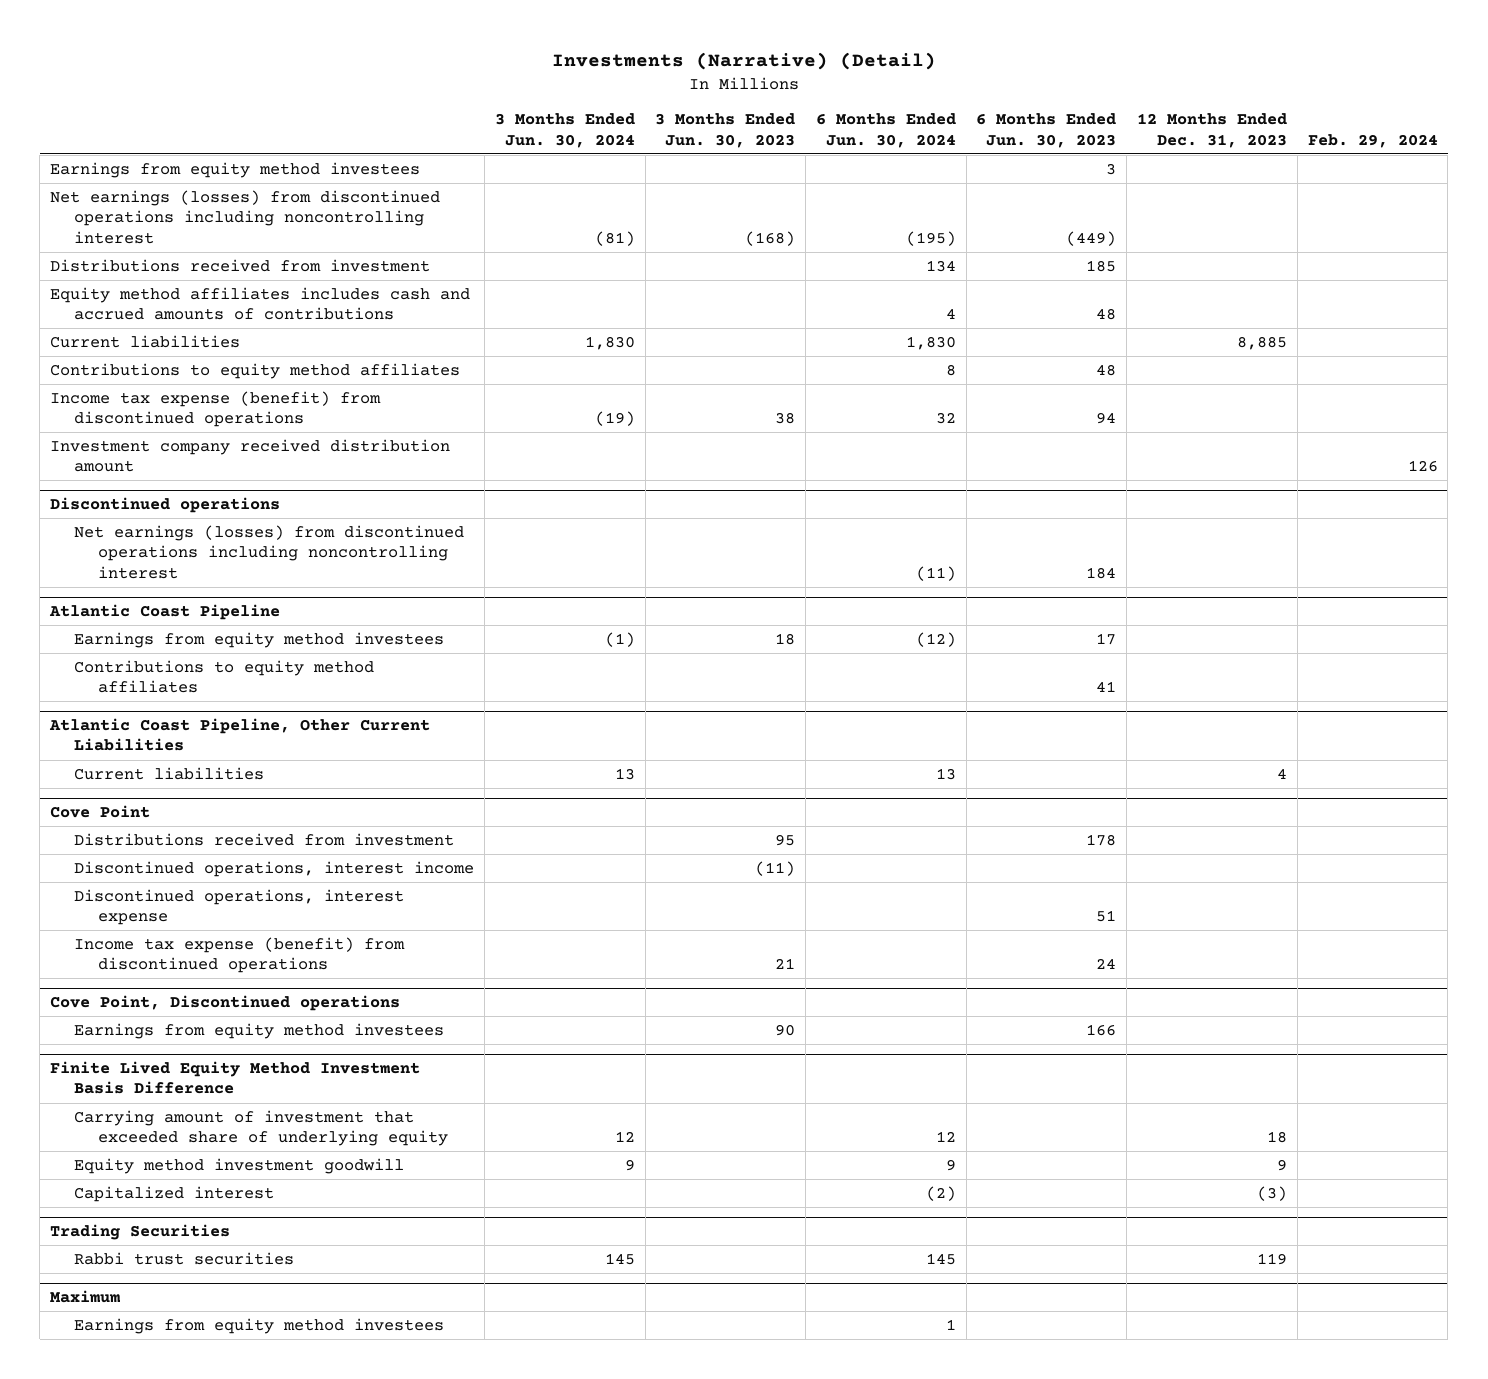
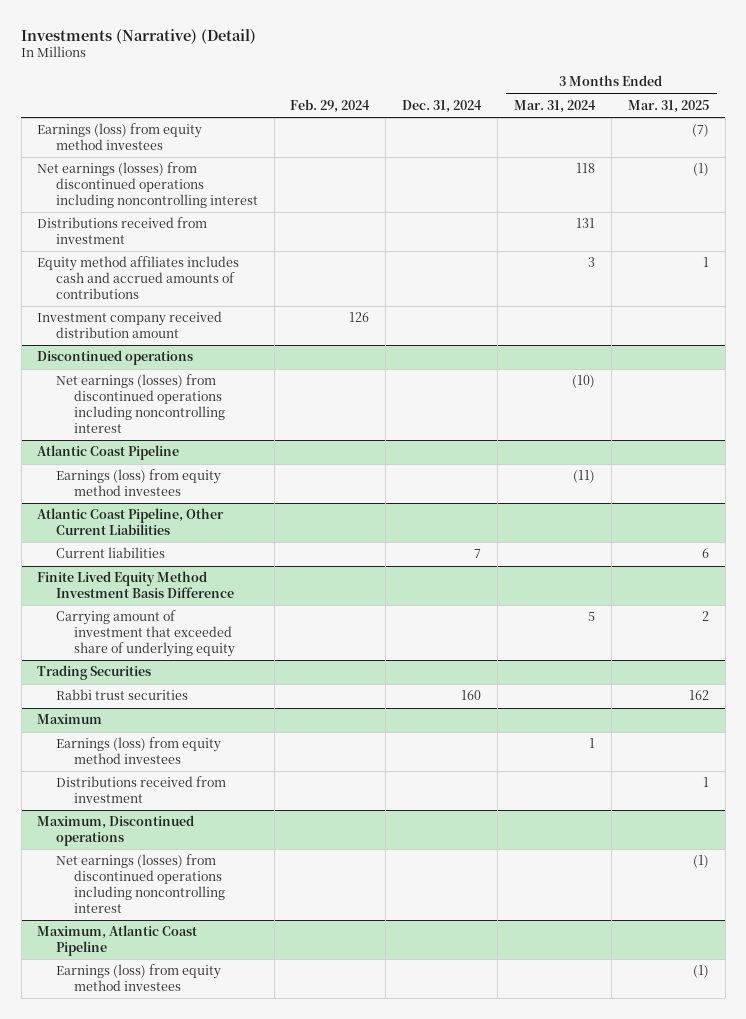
- | 3 Months Ended Jun. 30, 2024 | 3 Months Ended Jun. 30, 2023 | 6 Months Ended Jun. 30, 2024 | 6 Months Ended Jun. 30, 2023 | 12 Months Ended Dec. 31, 2023 | Feb. 29, 2024
+ | Feb. 29, 2024 | Dec. 31, 2024 | 3 Months Ended Mar. 31, 2024 | 3 Months Ended Mar. 31, 2025
- Earnings from equity method investees | | | | 3 | |
+ Earnings (loss) from equity method investees | | | | (7)
- Current liabilities | 1,830 | | 1,830 | | 8,885 |
- Contributions to equity method affiliates | | | 8 | 48 | |
- Income tax expense (benefit) from discontinued operations | (19) | 38 | 32 | 94 | |
@ Atlantic Coast Pipeline
- Earnings from equity method investees | (1) | 18 | (12) | 17 | |
- Contributions to equity method affiliates | | | | 41 | |
+ Earnings (loss) from equity method investees | | | (11) |
- Cove Point
- Distributions received from investment | | 95 | | 178 | |
- Discontinued operations, interest income | | (11) | | | |
- Discontinued operations, interest expense | | | | 51 | |
- Income tax expense (benefit) from discontinued operations | | 21 | | 24 | |
- Cove Point, Discontinued operations
- Earnings from equity method investees | | 90 | | 166 | |
@ Finite Lived Equity Method Investment Basis Difference
- Equity method investment goodwill | 9 | | 9 | | 9 |
- Capitalized interest | | | (2) | | (3) |
@ Maximum
- Earnings from equity method investees | | | 1 | | |
+ Earnings (loss) from equity method investees | | | 1 |
+ Distributions received from investment | | | | 1
+ Maximum, Discontinued operations
+ Net earnings (losses) from discontinued operations including noncontrolling interest | | | | (1)
+ Maximum, Atlantic Coast Pipeline
+ Earnings (loss) from equity method investees | | | | (1)

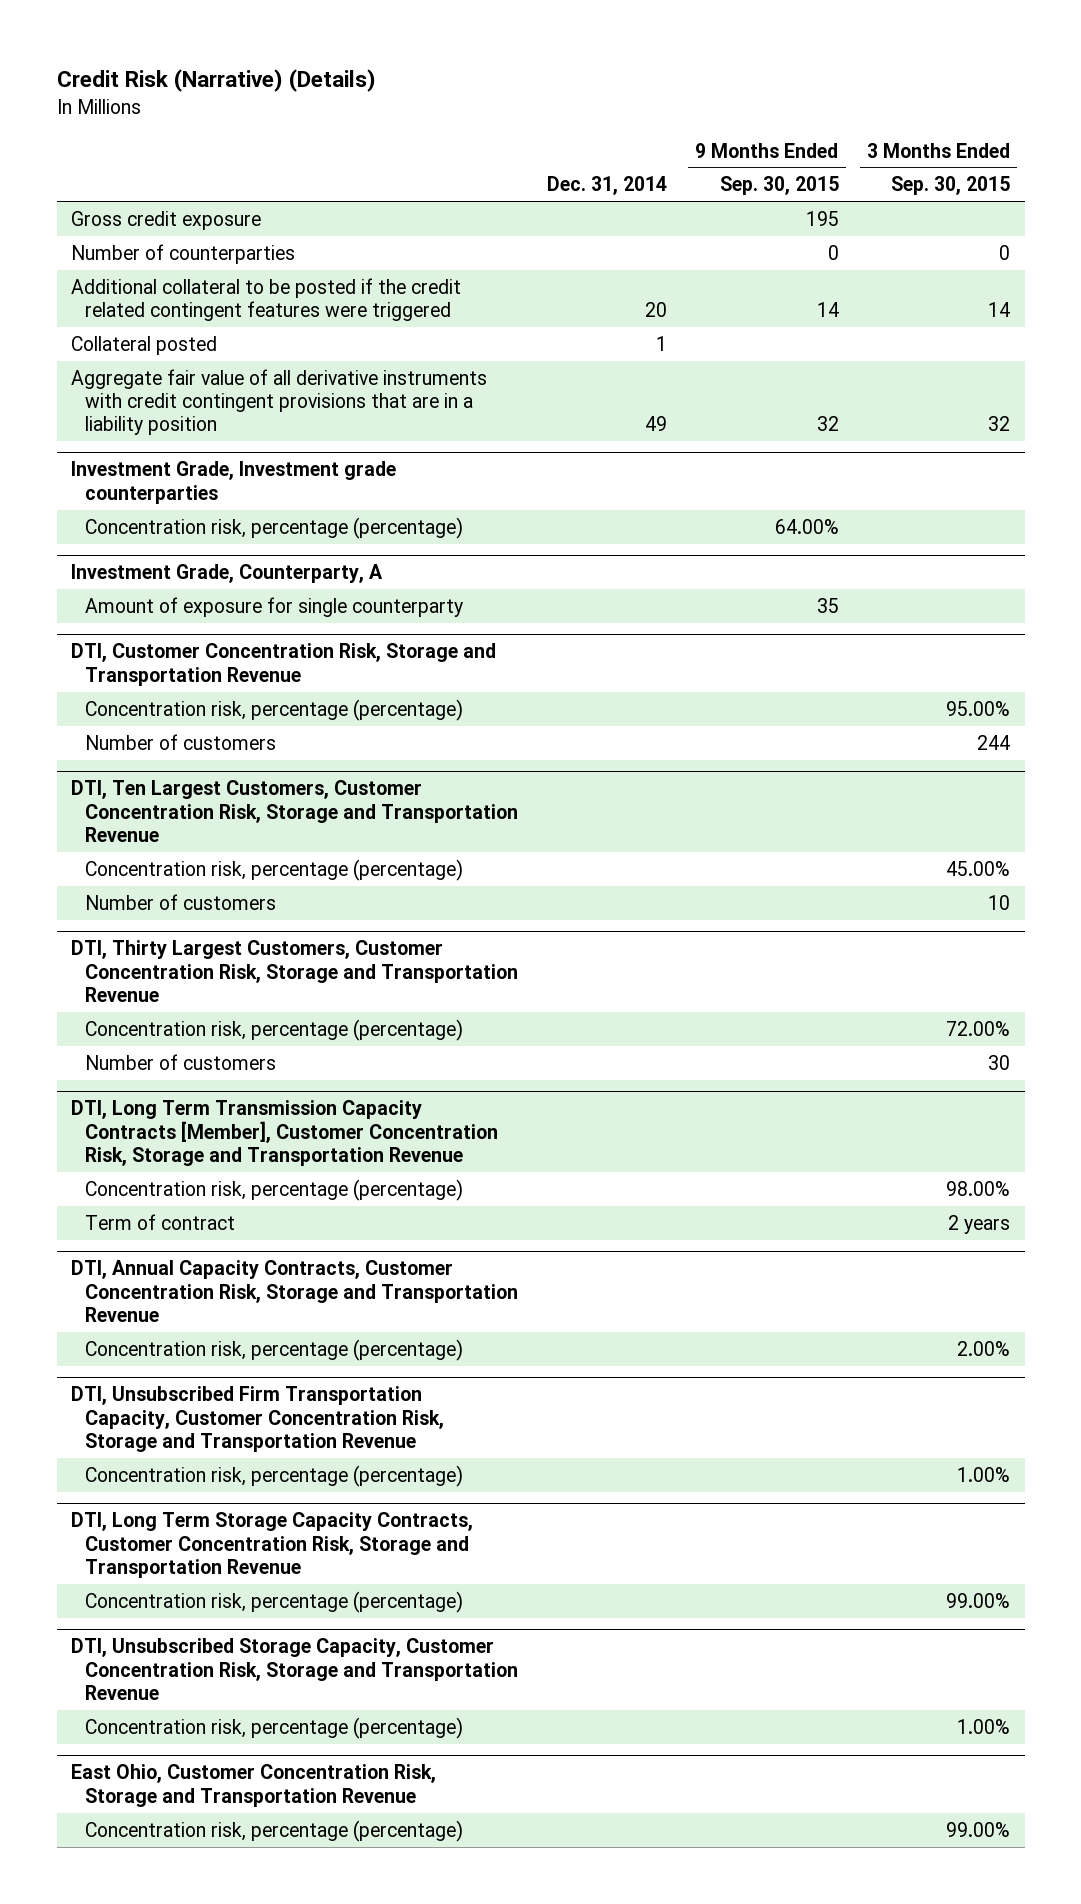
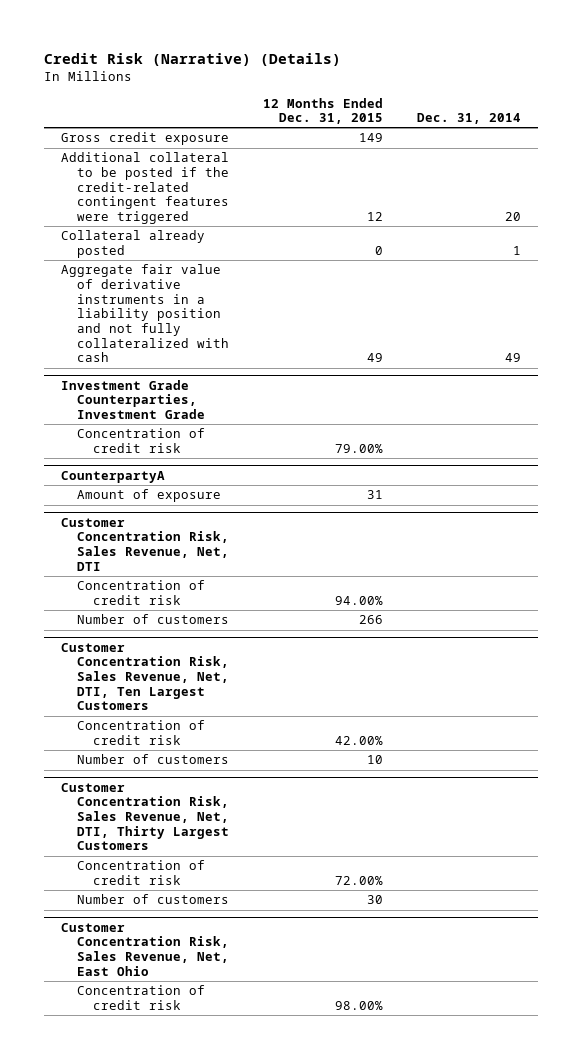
- | Dec. 31, 2014 | 9 Months Ended Sep. 30, 2015 | 3 Months Ended Sep. 30, 2015
+ | 12 Months Ended Dec. 31, 2015 | Dec. 31, 2014
- Number of counterparties | | 0 | 0
- Additional collateral to be posted if the credit related contingent features were triggered | 20 | 14 | 14
- Collateral posted | 1 | |
- Aggregate fair value of all derivative instruments with credit contingent provisions that are in a liability position | 49 | 32 | 32
- Investment Grade, Investment grade counterparties
- Concentration risk, percentage (percentage) | | 64.00% |
- Investment Grade, Counterparty, A
- Amount of exposure for single counterparty | | 35 |
- DTI, Customer Concentration Risk, Storage and Transportation Revenue
- Concentration risk, percentage (percentage) | | | 95.00%
+ Additional collateral to be posted if the credit-related contingent features were triggered | 12 | 20
+ Collateral already posted | 0 | 1
+ Aggregate fair value of derivative instruments in a liability position and not fully collateralized with cash | 49 | 49
+ Investment Grade Counterparties, Investment Grade
+ Concentration of credit risk | 79.00% |
+ CounterpartyA
+ Amount of exposure | 31 |
+ Customer Concentration Risk, Sales Revenue, Net, DTI
+ Concentration of credit risk | 94.00% |
- DTI, Ten Largest Customers, Customer Concentration Risk, Storage and Transportation Revenue
- Concentration risk, percentage (percentage) | | | 45.00%
+ Customer Concentration Risk, Sales Revenue, Net, DTI, Ten Largest Customers
+ Concentration of credit risk | 42.00% |
- DTI, Thirty Largest Customers, Customer Concentration Risk, Storage and Transportation Revenue
- Concentration risk, percentage (percentage) | | | 72.00%
+ Customer Concentration Risk, Sales Revenue, Net, DTI, Thirty Largest Customers
+ Concentration of credit risk | 72.00% |
- DTI, Long Term Transmission Capacity Contracts [Member], Customer Concentration Risk, Storage and Transportation Revenue
- Concentration risk, percentage (percentage) | | | 98.00%
- Term of contract | | | 2 years
- DTI, Annual Capacity Contracts, Customer Concentration Risk, Storage and Transportation Revenue
- Concentration risk, percentage (percentage) | | | 2.00%
- DTI, Unsubscribed Firm Transportation Capacity, Customer Concentration Risk, Storage and Transportation Revenue
- Concentration risk, percentage (percentage) | | | 1.00%
- DTI, Long Term Storage Capacity Contracts, Customer Concentration Risk, Storage and Transportation Revenue
- Concentration risk, percentage (percentage) | | | 99.00%
- DTI, Unsubscribed Storage Capacity, Customer Concentration Risk, Storage and Transportation Revenue
- Concentration risk, percentage (percentage) | | | 1.00%
- East Ohio, Customer Concentration Risk, Storage and Transportation Revenue
- Concentration risk, percentage (percentage) | | | 99.00%
+ Customer Concentration Risk, Sales Revenue, Net, East Ohio
+ Concentration of credit risk | 98.00% |

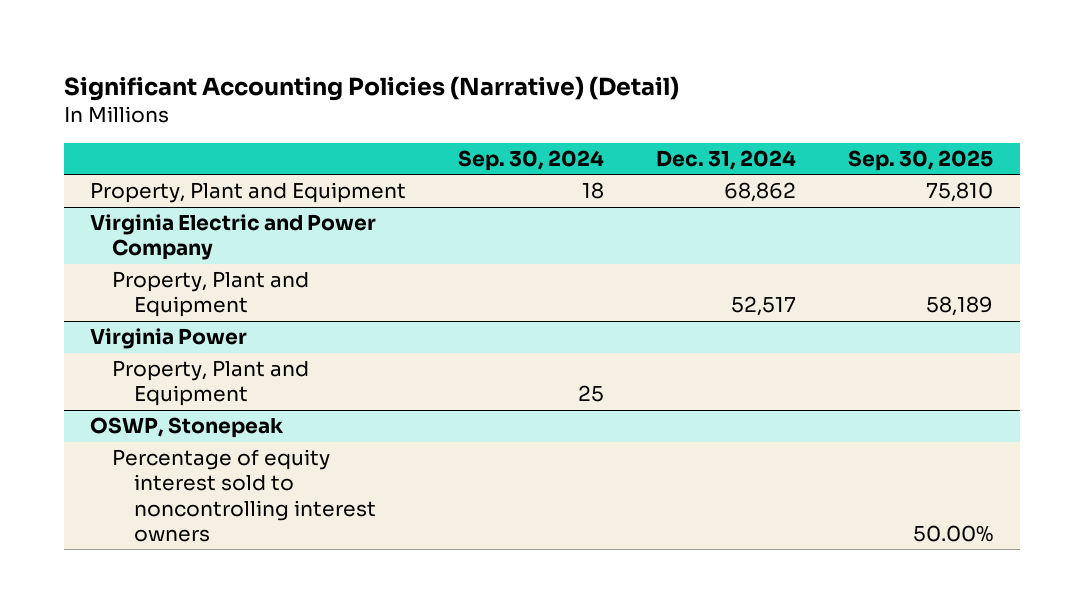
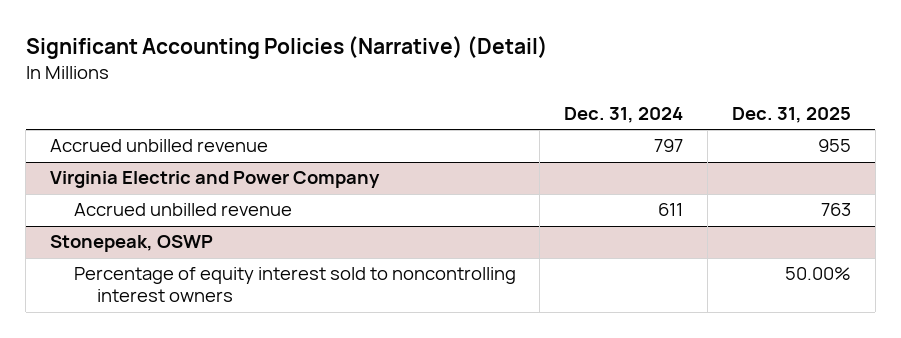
- | Sep. 30, 2024 | Dec. 31, 2024 | Sep. 30, 2025
+ | Dec. 31, 2024 | Dec. 31, 2025
- Property, Plant and Equipment | 18 | 68,862 | 75,810
+ Accrued unbilled revenue | 797 | 955
@ Virginia Electric and Power Company
- Property, Plant and Equipment | | 52,517 | 58,189
- Virginia Power
- Property, Plant and Equipment | 25 | |
- OSWP, Stonepeak
@ Virginia Electric and Power Company
+ Accrued unbilled revenue | 611 | 763
+ Stonepeak, OSWP

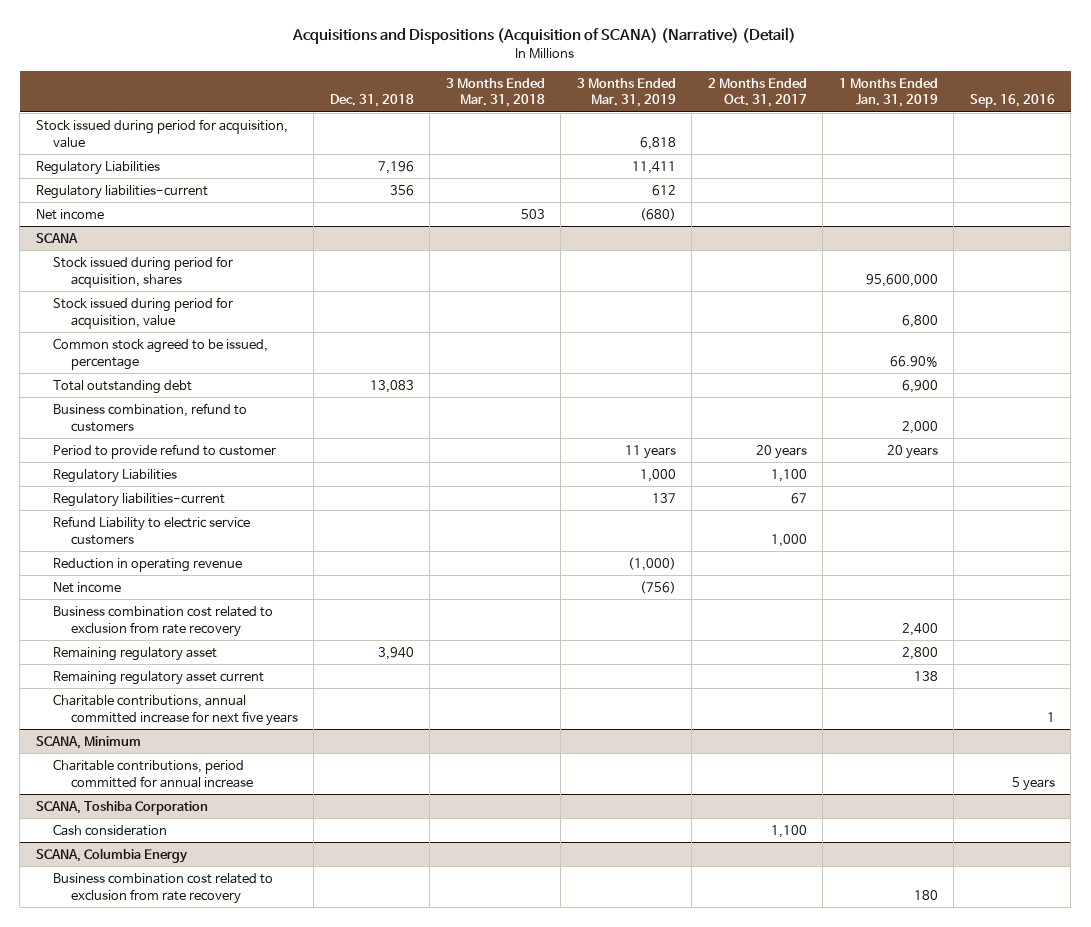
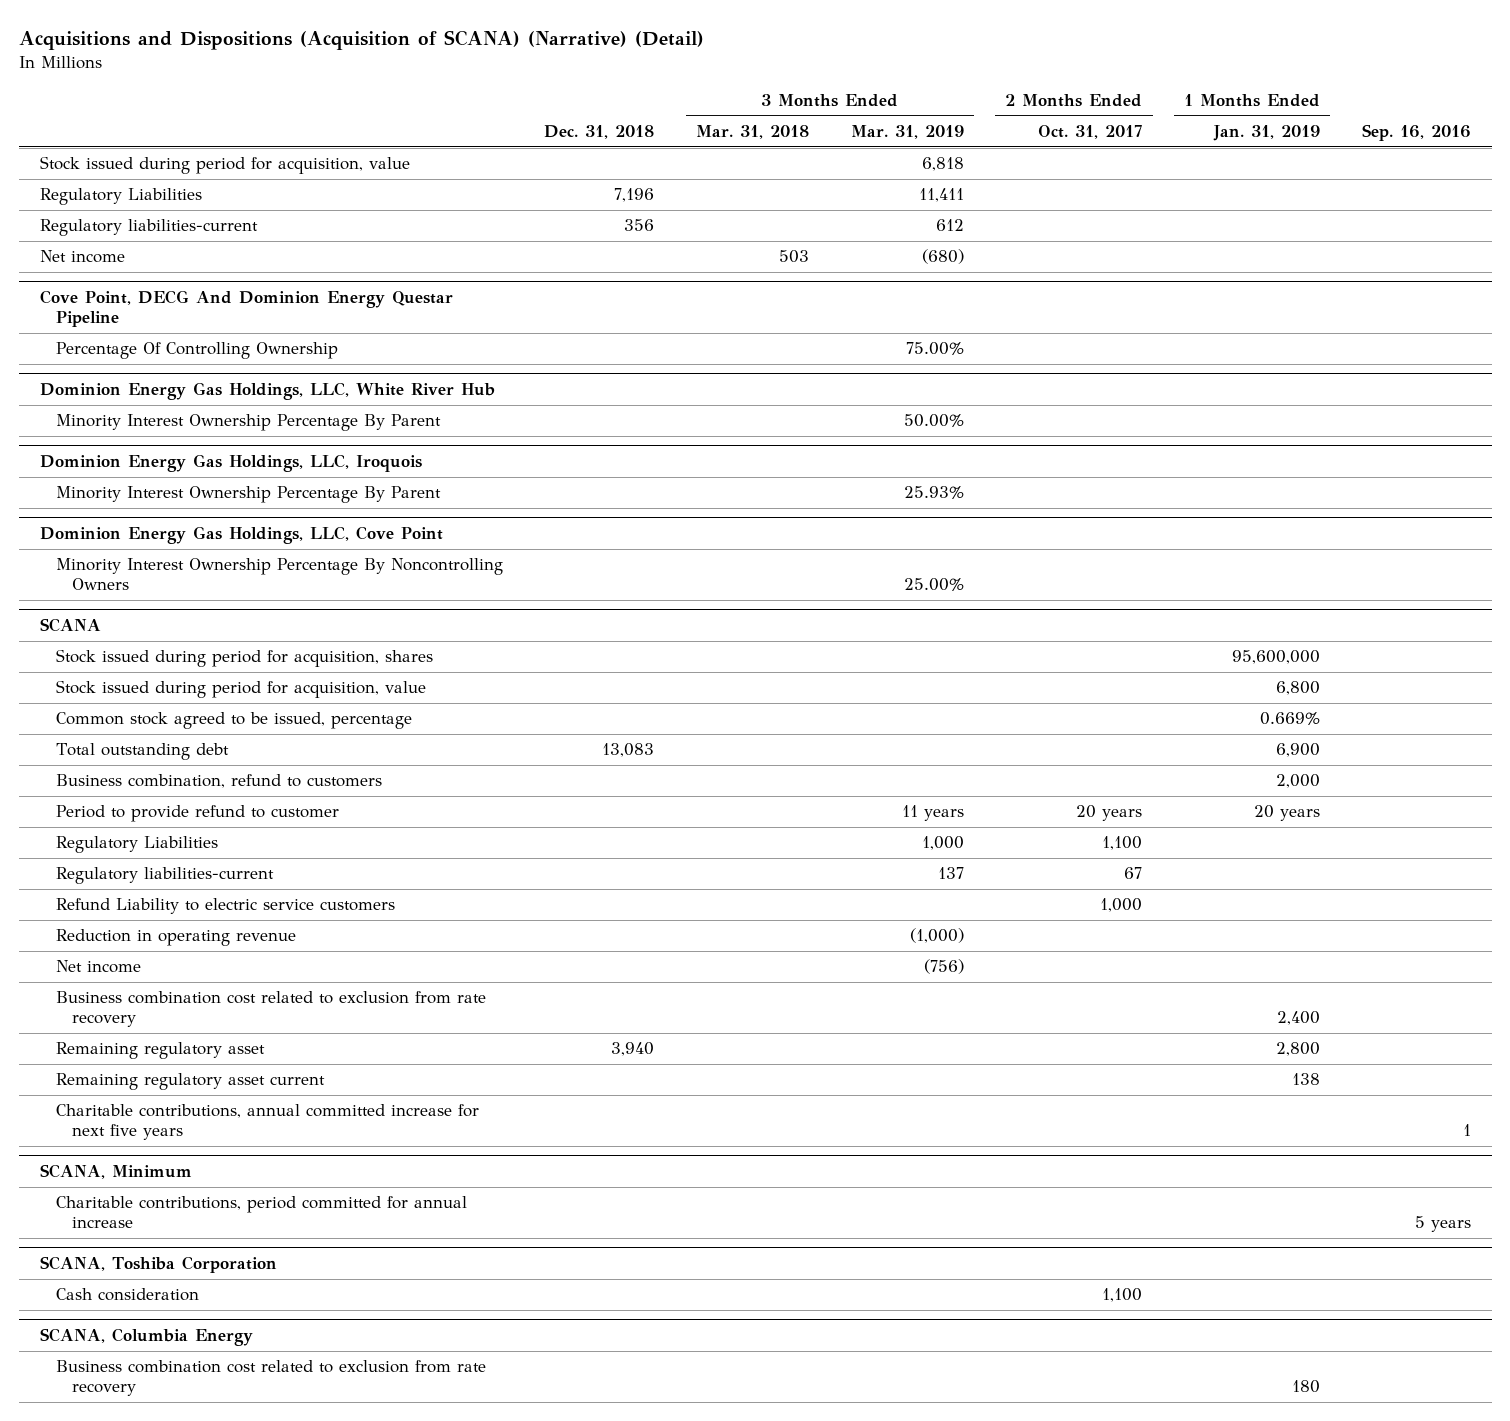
+ Cove Point, DECG And Dominion Energy Questar Pipeline
+ Percentage Of Controlling Ownership | | | 75.00% | | |
+ Dominion Energy Gas Holdings, LLC, White River Hub
+ Minority Interest Ownership Percentage By Parent | | | 50.00% | | |
+ Dominion Energy Gas Holdings, LLC, Iroquois
+ Minority Interest Ownership Percentage By Parent | | | 25.93% | | |
+ Dominion Energy Gas Holdings, LLC, Cove Point
+ Minority Interest Ownership Percentage By Noncontrolling Owners | | | 25.00% | | |
@ SCANA
- Common stock agreed to be issued, percentage | | | | | 66.90% |
+ Common stock agreed to be issued, percentage | | | | | 0.669% |

